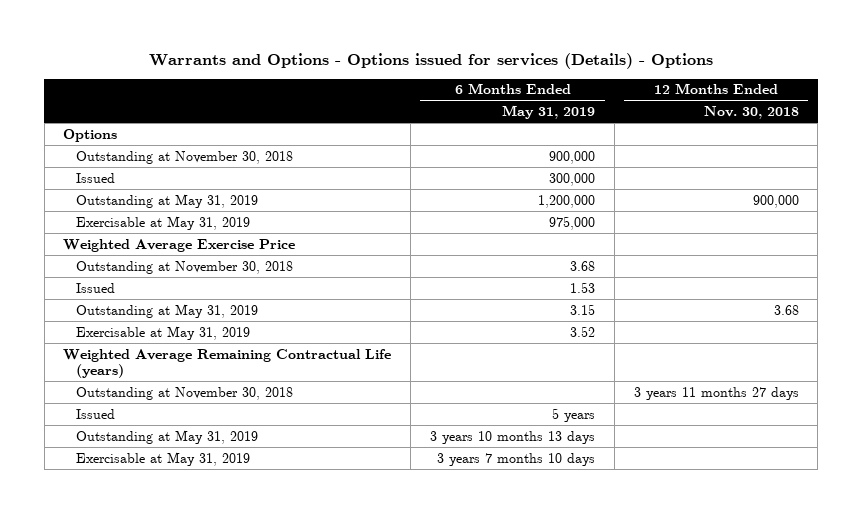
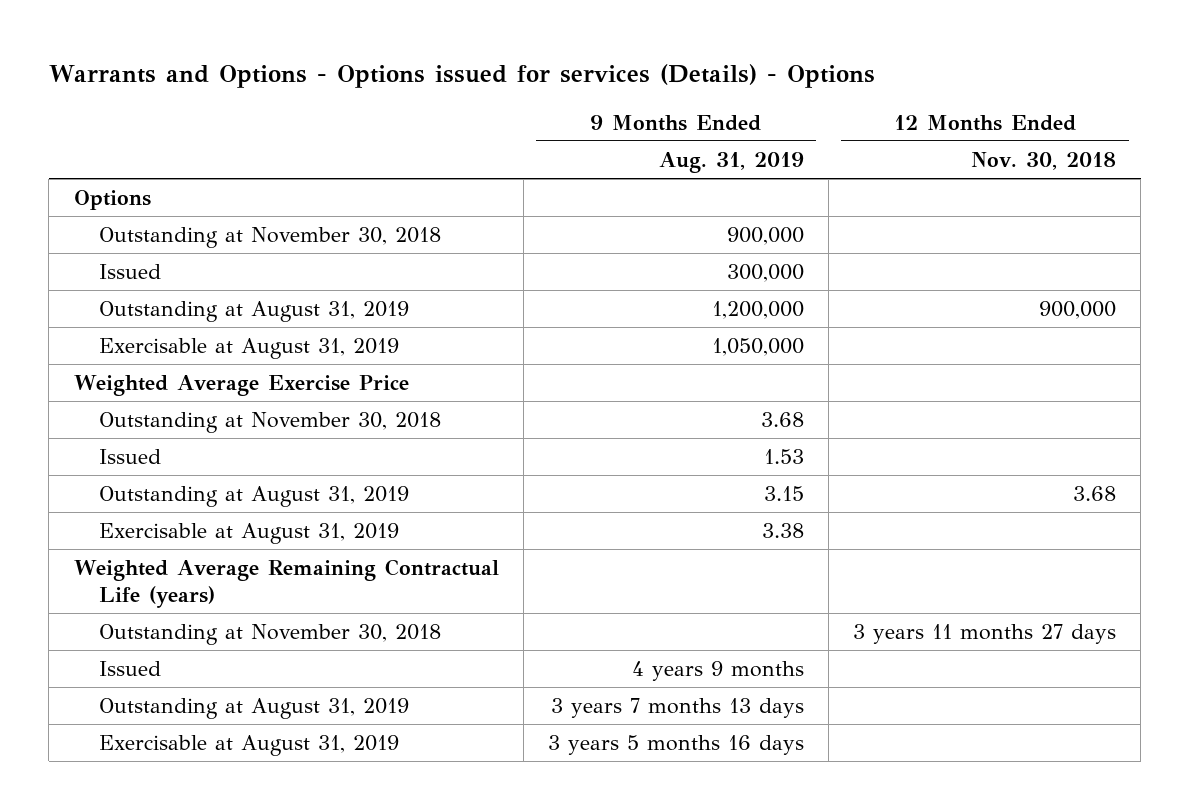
- | 6 Months Ended May 31, 2019 | 12 Months Ended Nov. 30, 2018
+ | 9 Months Ended Aug. 31, 2019 | 12 Months Ended Nov. 30, 2018
- Outstanding at May 31, 2019 | 1,200,000 | 900,000
- Exercisable at May 31, 2019 | 975,000 |
+ Outstanding at August 31, 2019 | 1,200,000 | 900,000
+ Exercisable at August 31, 2019 | 1,050,000 |
- Outstanding at May 31, 2019 | 3.15 | 3.68
- Exercisable at May 31, 2019 | 3.52 |
+ Outstanding at August 31, 2019 | 3.15 | 3.68
+ Exercisable at August 31, 2019 | 3.38 |
- Outstanding at May 31, 2019 | 3 years 10 months 13 days |
- Exercisable at May 31, 2019 | 3 years 7 months 10 days |
+ Outstanding at August 31, 2019 | 3 years 7 months 13 days |
+ Exercisable at August 31, 2019 | 3 years 5 months 16 days |

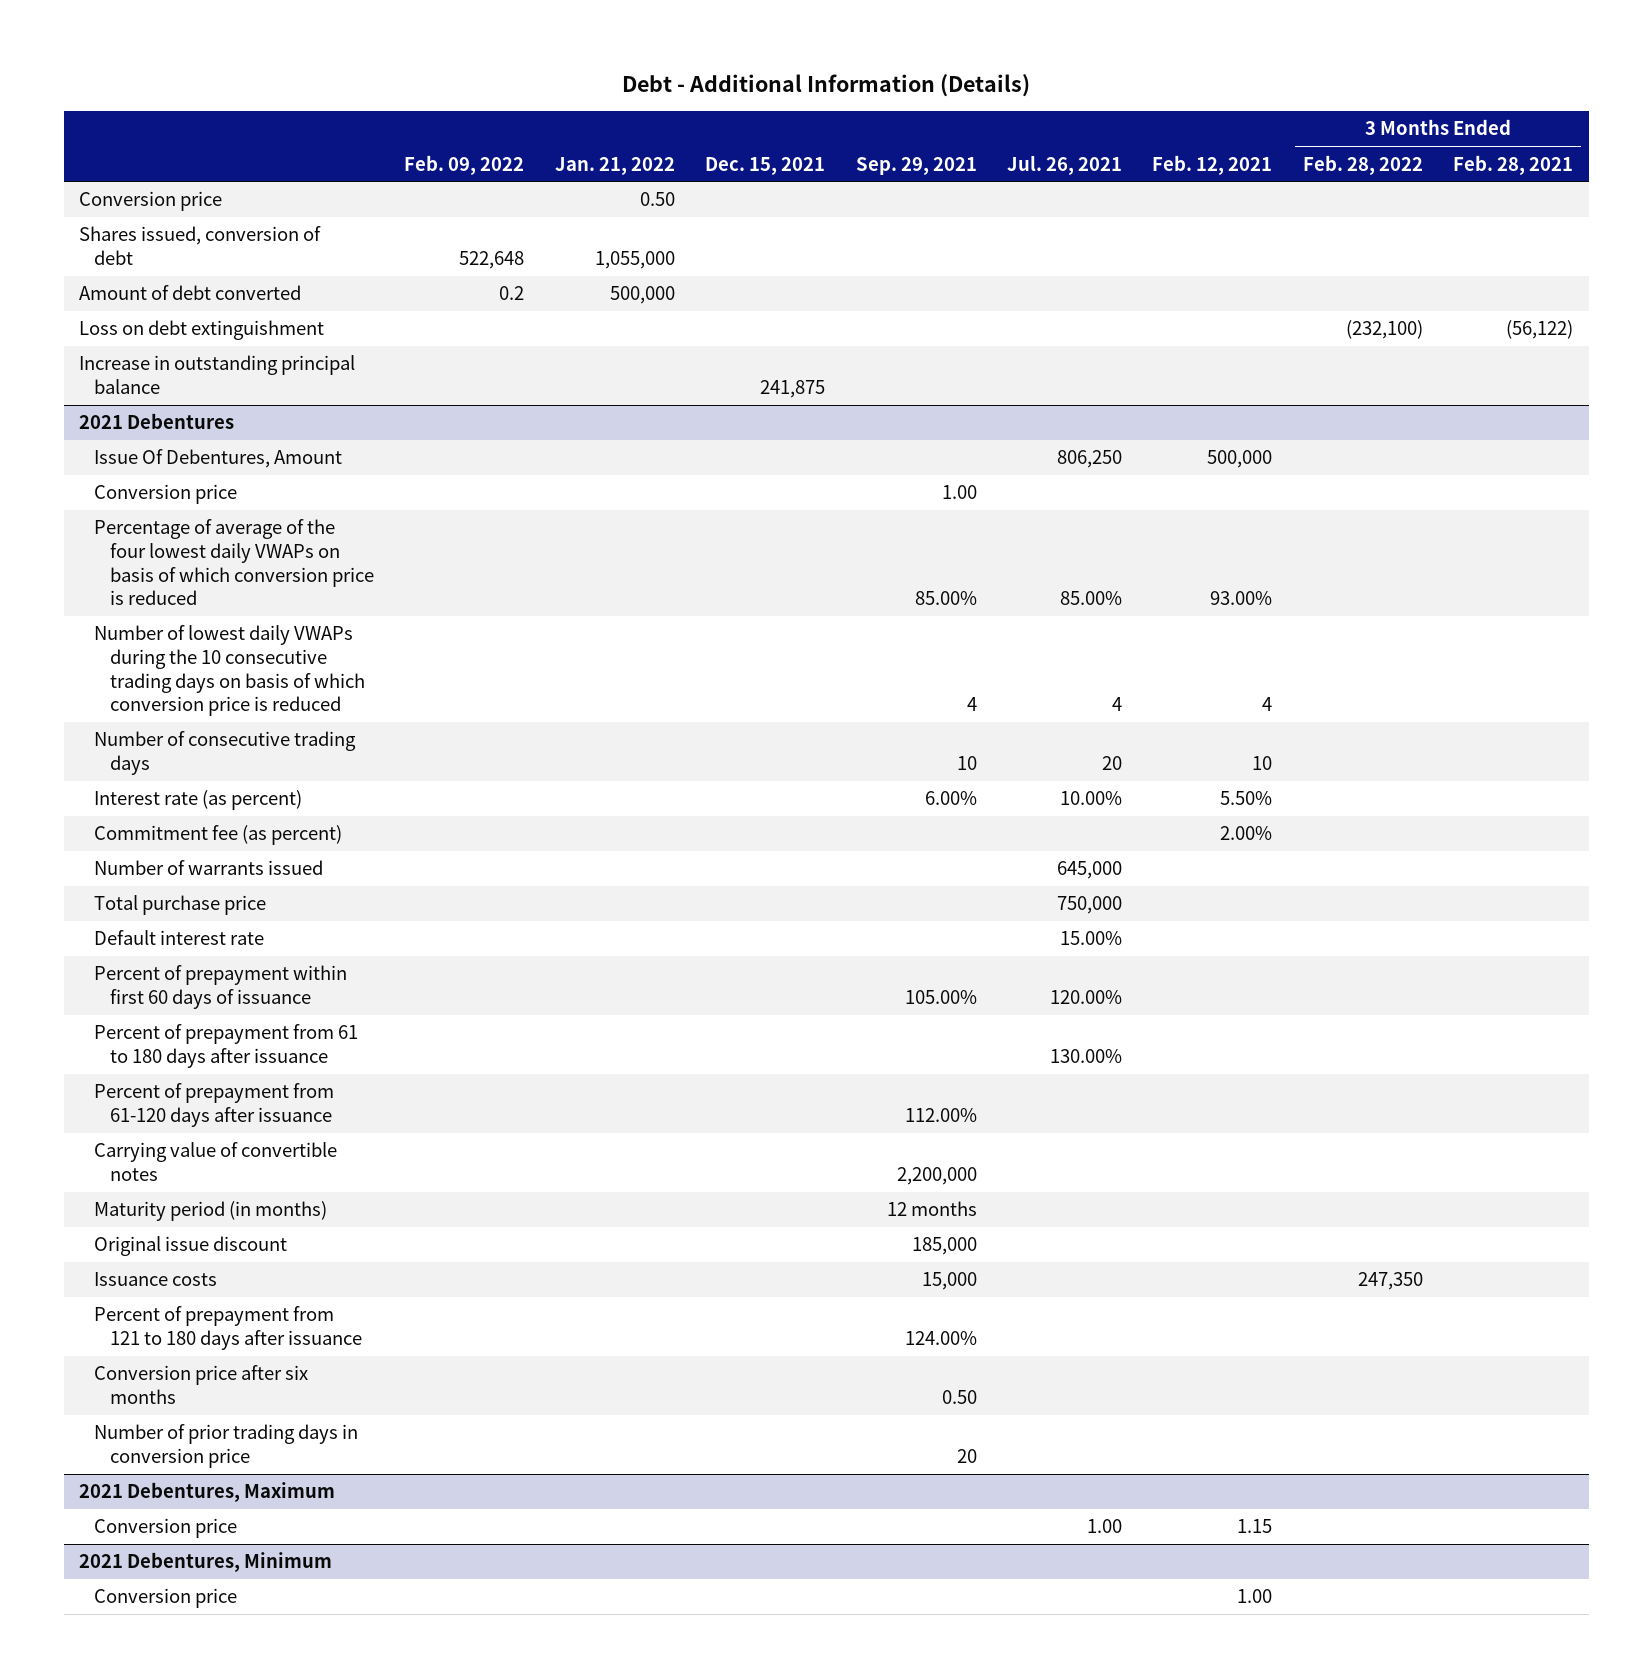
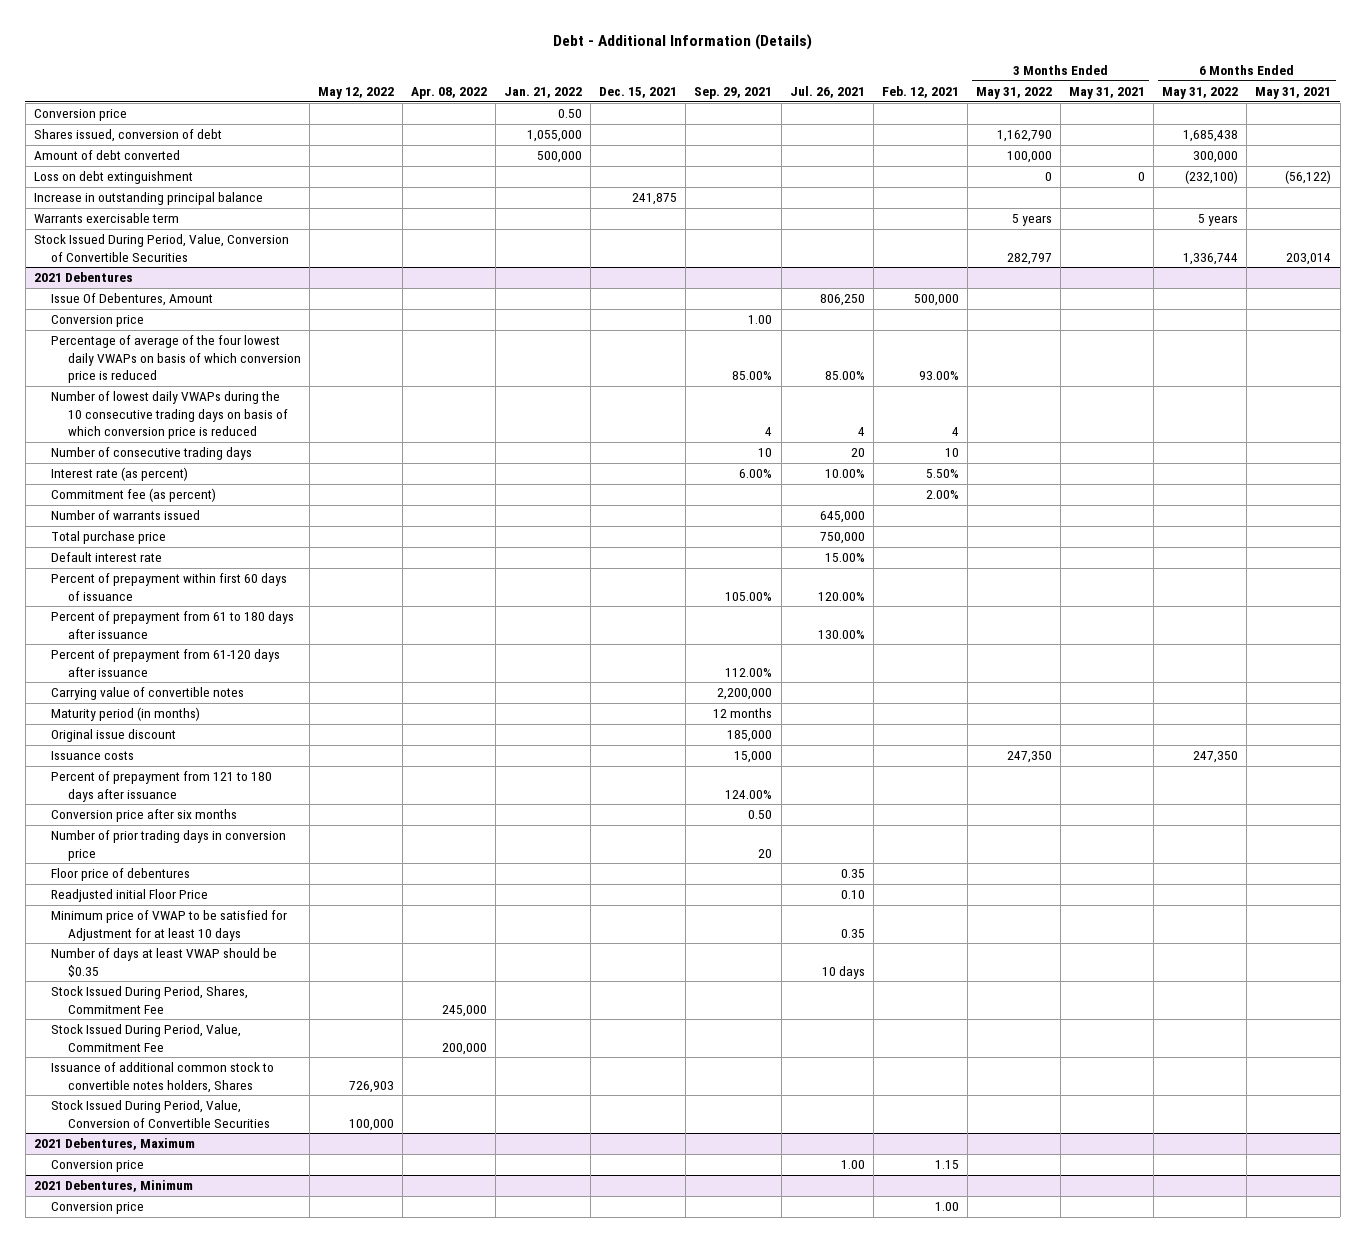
- | Feb. 09, 2022 | Jan. 21, 2022 | Dec. 15, 2021 | Sep. 29, 2021 | Jul. 26, 2021 | Feb. 12, 2021 | 3 Months Ended Feb. 28, 2022 | 3 Months Ended Feb. 28, 2021
+ | May 12, 2022 | Apr. 08, 2022 | Jan. 21, 2022 | Dec. 15, 2021 | Sep. 29, 2021 | Jul. 26, 2021 | Feb. 12, 2021 | 3 Months Ended May 31, 2022 | 3 Months Ended May 31, 2021 | 6 Months Ended May 31, 2022 | 6 Months Ended May 31, 2021
+ Warrants exercisable term | | | | | | | | 5 years | | 5 years |
+ Stock Issued During Period, Value, Conversion of Convertible Securities | | | | | | | | 282,797 | | 1,336,744 | 203,014
@ 2021 Debentures
+ Floor price of debentures | | | | | | 0.35 | | | | |
+ Readjusted initial Floor Price | | | | | | 0.10 | | | | |
+ Minimum price of VWAP to be satisfied for Adjustment for at least 10 days | | | | | | 0.35 | | | | |
+ Number of days at least VWAP should be $0.35 | | | | | | 10 days | | | | |
+ Stock Issued During Period, Shares, Commitment Fee | | 245,000 | | | | | | | | |
+ Stock Issued During Period, Value, Commitment Fee | | 200,000 | | | | | | | | |
+ Issuance of additional common stock to convertible notes holders, Shares | 726,903 | | | | | | | | | |
+ Stock Issued During Period, Value, Conversion of Convertible Securities | 100,000 | | | | | | | | | |

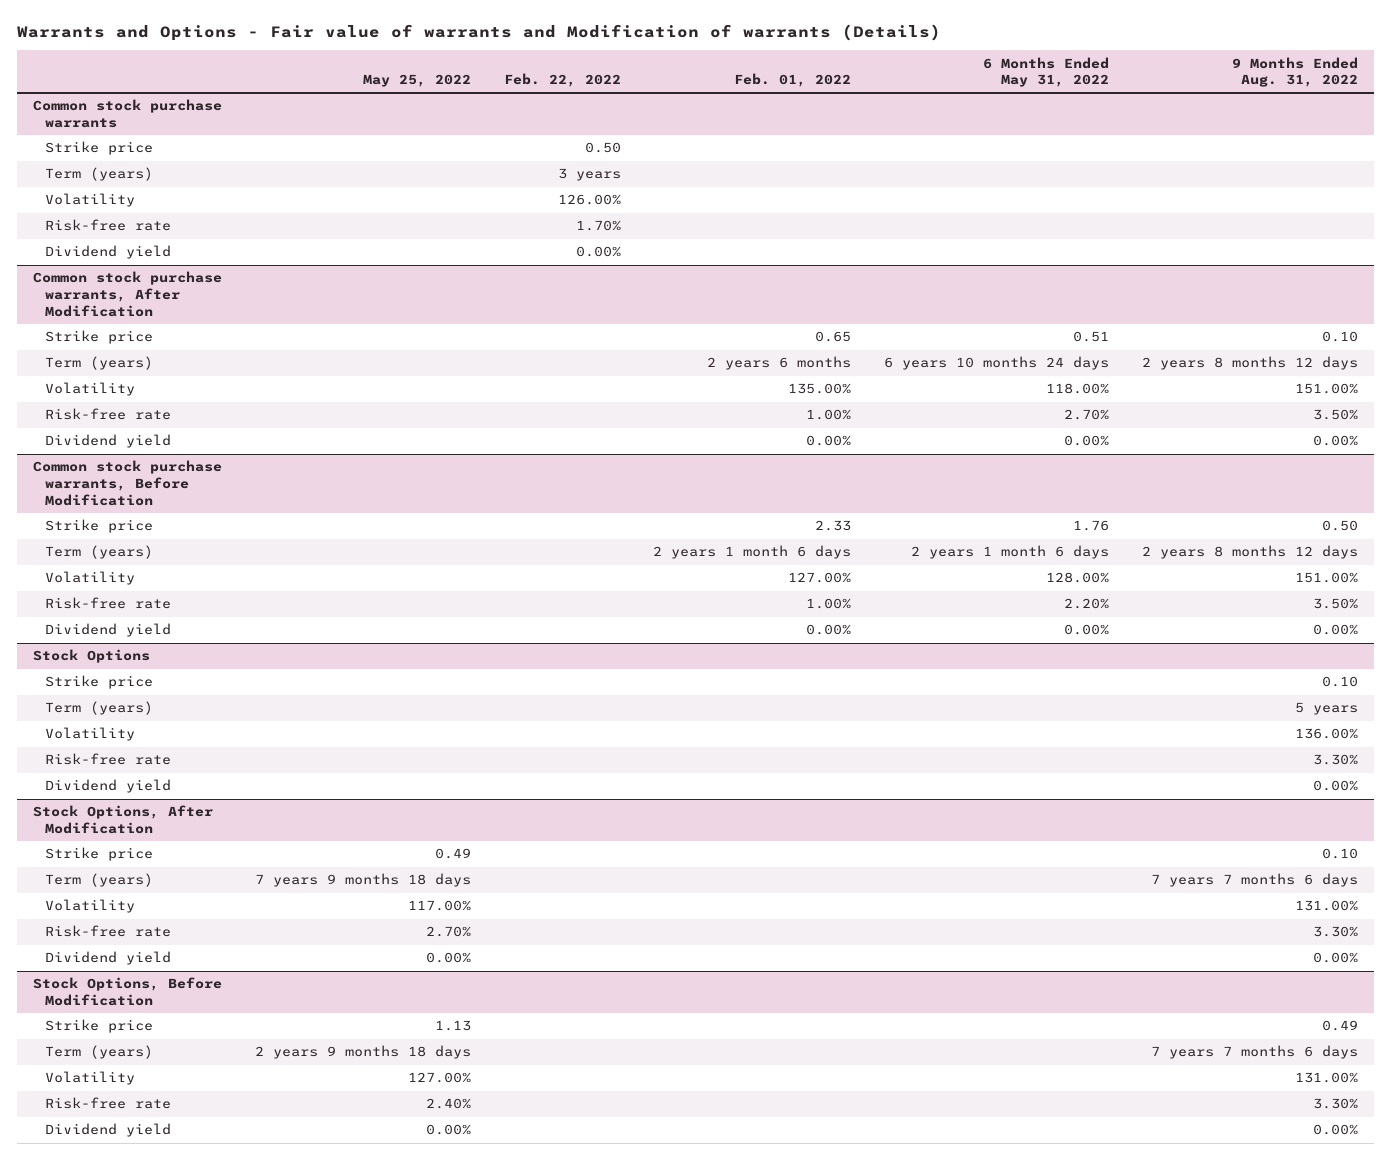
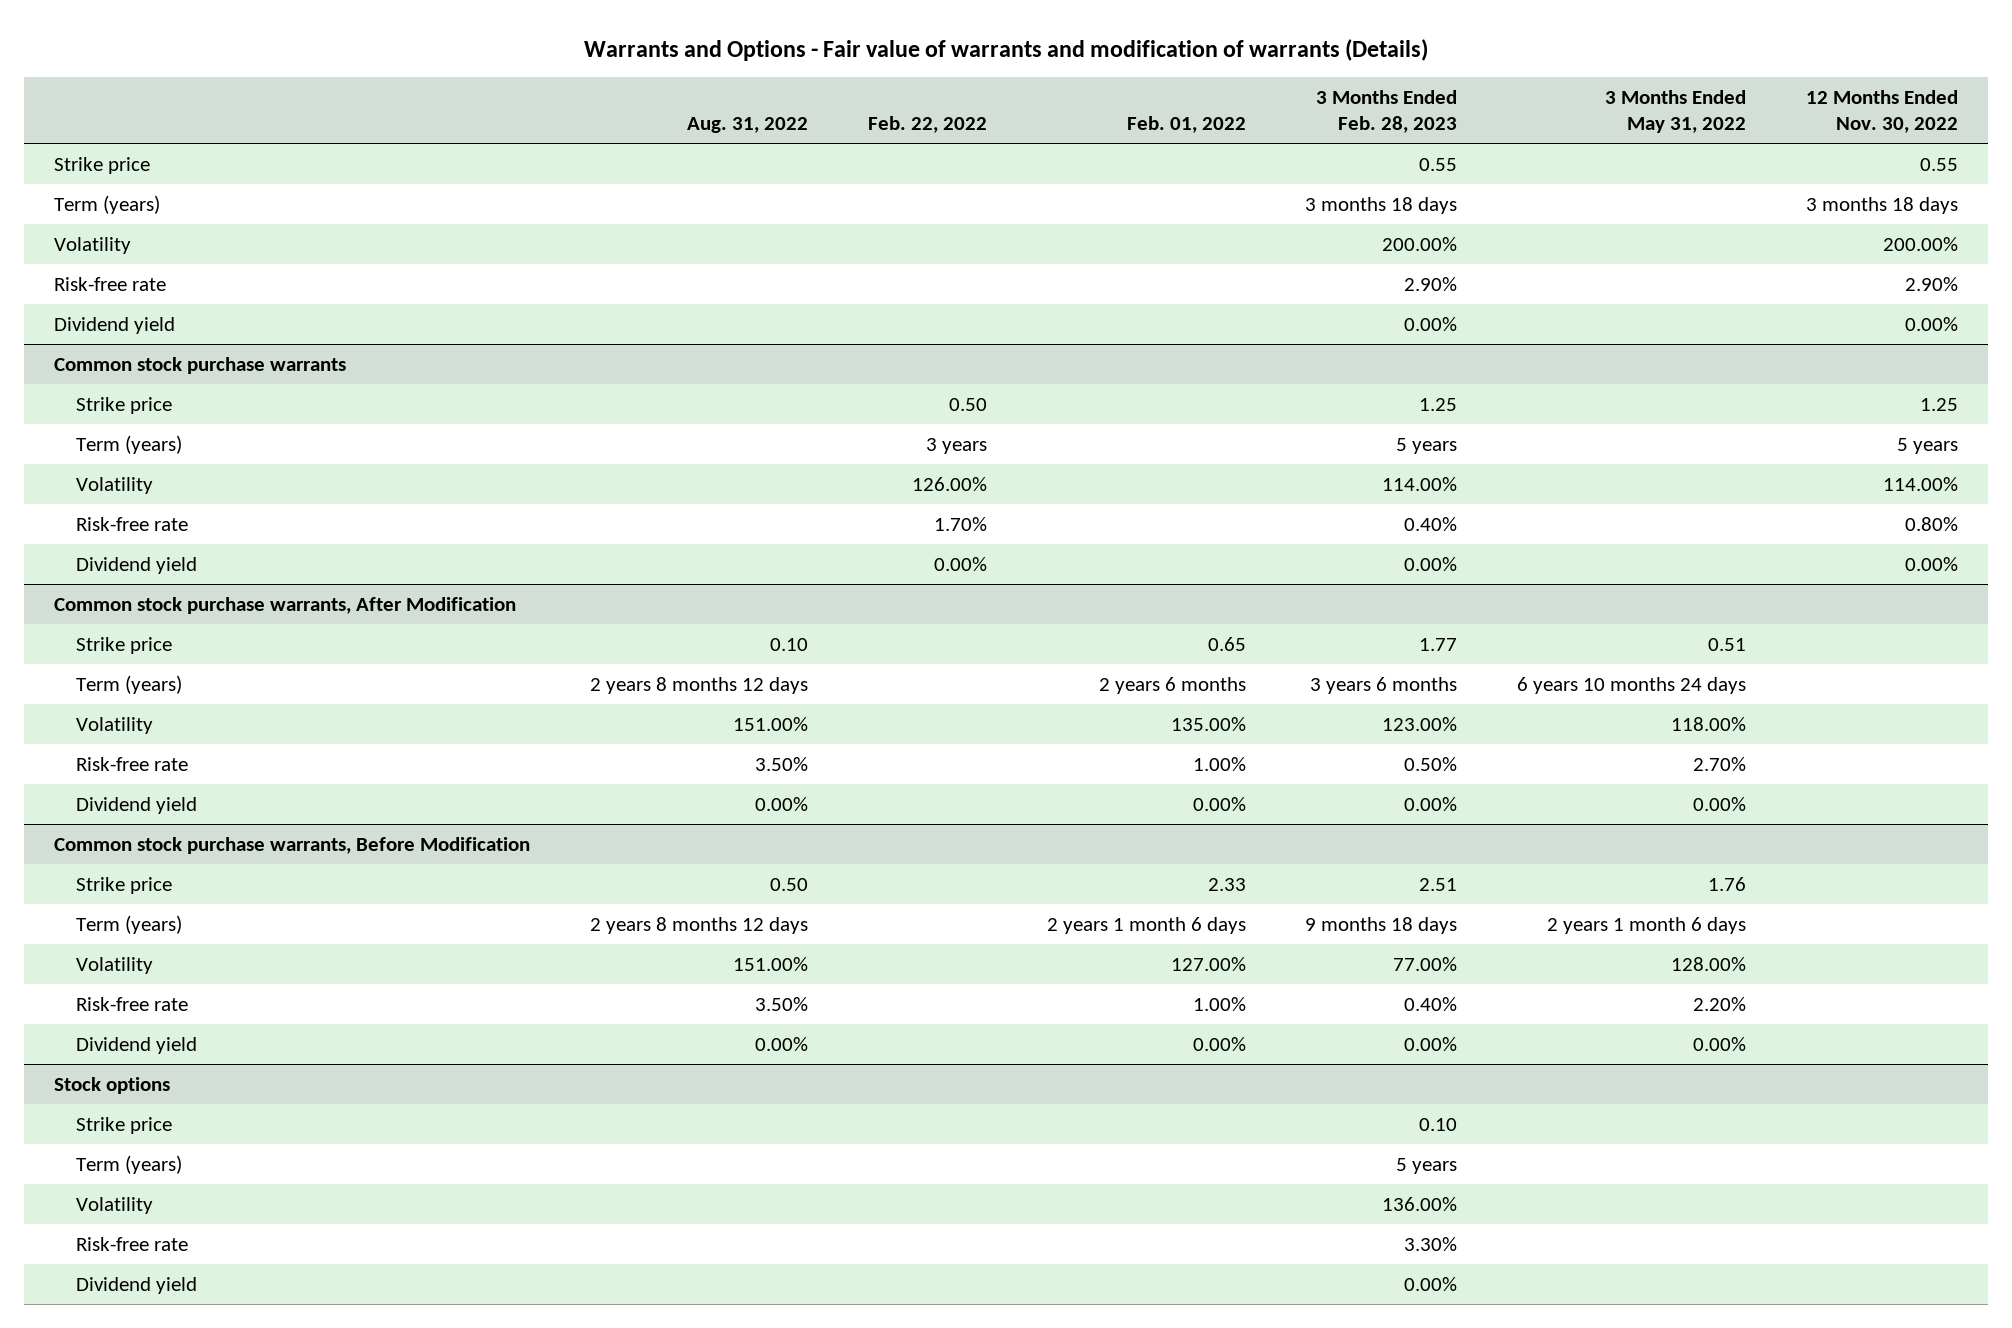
- Warrants and Options - Fair value of warrants and Modification of warrants (Details)
+ Warrants and Options - Fair value of warrants and modification of warrants (Details)
- | May 25, 2022 | Feb. 22, 2022 | Feb. 01, 2022 | 6 Months Ended May 31, 2022 | 9 Months Ended Aug. 31, 2022
+ | Aug. 31, 2022 | Feb. 22, 2022 | Feb. 01, 2022 | 3 Months Ended Feb. 28, 2023 | 3 Months Ended May 31, 2022 | 12 Months Ended Nov. 30, 2022
+ Strike price | | | | 0.55 | | 0.55
+ Term (years) | | | | 3 months 18 days | | 3 months 18 days
+ Volatility | | | | 200.00% | | 200.00%
+ Risk-free rate | | | | 2.90% | | 2.90%
+ Dividend yield | | | | 0.00% | | 0.00%
- Stock Options
+ Stock options
- Stock Options, After Modification
- Strike price | 0.49 | | | | 0.10
- Term (years) | 7 years 9 months 18 days | | | | 7 years 7 months 6 days
- Volatility | 117.00% | | | | 131.00%
- Risk-free rate | 2.70% | | | | 3.30%
- Dividend yield | 0.00% | | | | 0.00%
- Stock Options, Before Modification
- Strike price | 1.13 | | | | 0.49
- Term (years) | 2 years 9 months 18 days | | | | 7 years 7 months 6 days
- Volatility | 127.00% | | | | 131.00%
- Risk-free rate | 2.40% | | | | 3.30%
- Dividend yield | 0.00% | | | | 0.00%

